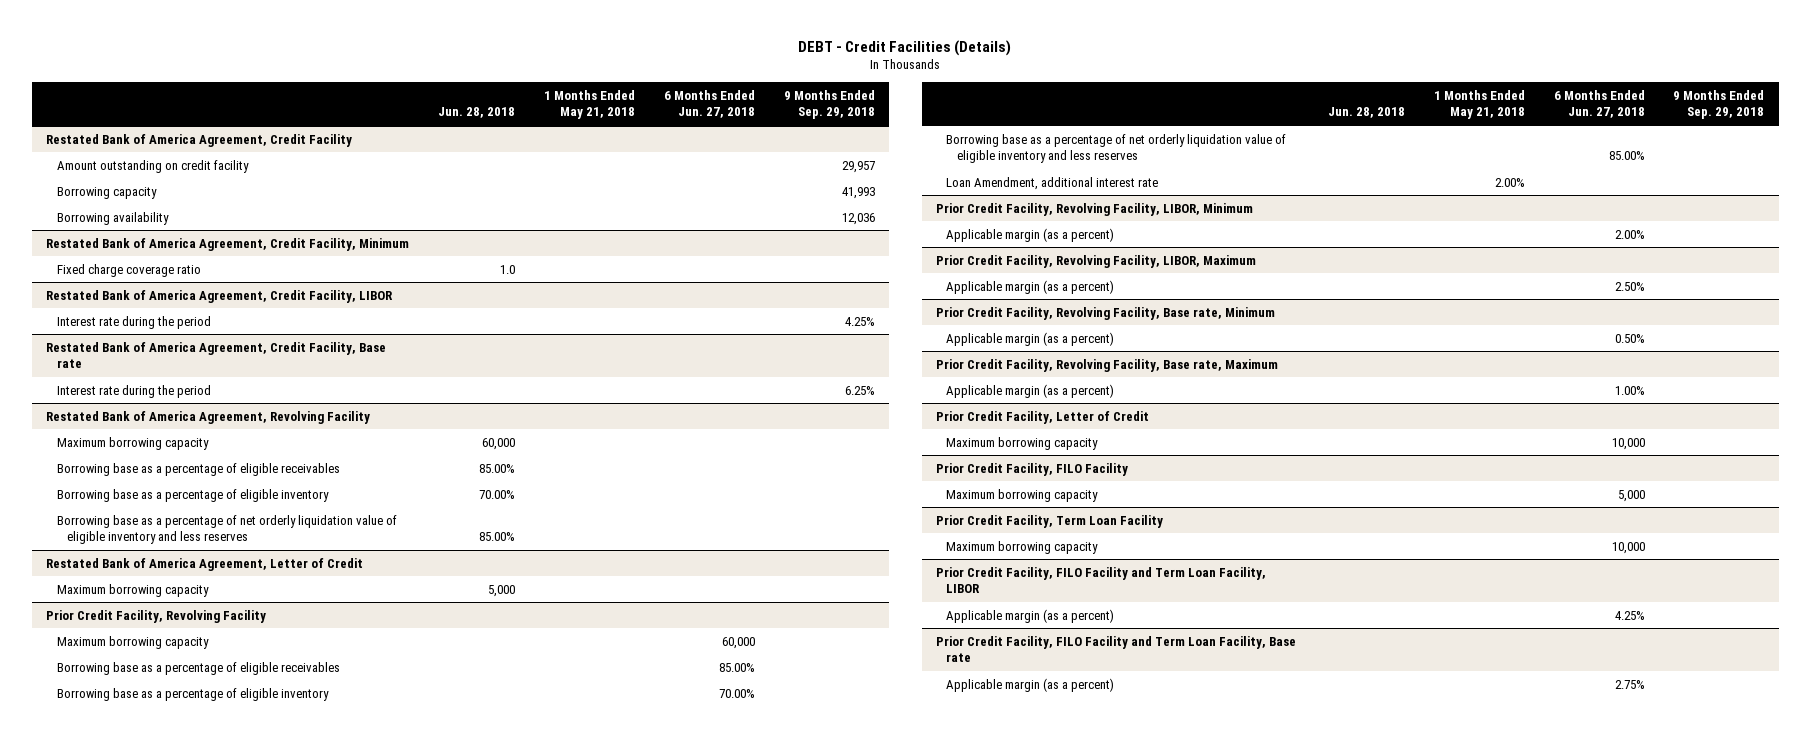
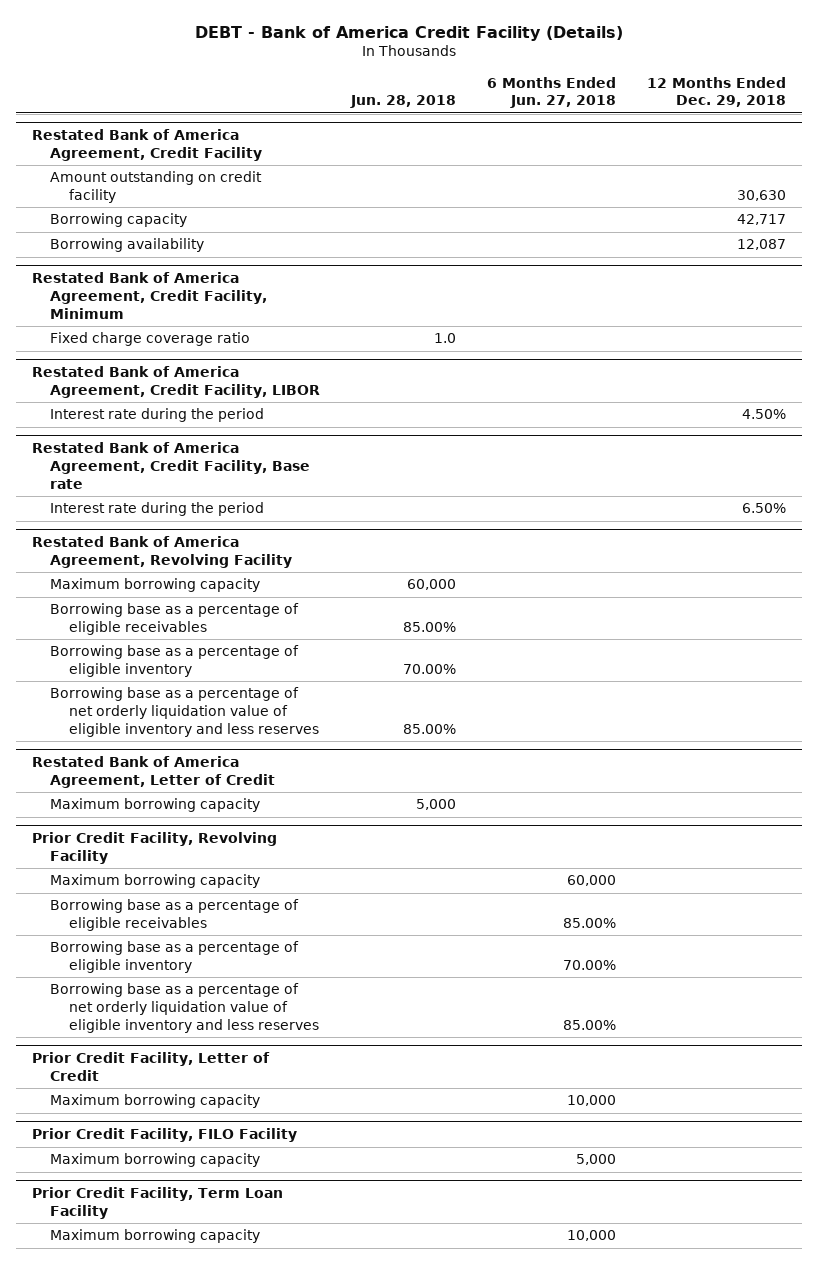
- DEBT - Credit Facilities (Details)
+ DEBT - Bank of America Credit Facility (Details)
- | Jun. 28, 2018 | 1 Months Ended May 21, 2018 | 6 Months Ended Jun. 27, 2018 | 9 Months Ended Sep. 29, 2018
+ | Jun. 28, 2018 | 6 Months Ended Jun. 27, 2018 | 12 Months Ended Dec. 29, 2018
@ Prior Credit Facility, Revolving Facility
- Loan Amendment, additional interest rate | | 2.00% | |
- Prior Credit Facility, Revolving Facility, LIBOR, Minimum
- Applicable margin (as a percent) | | | 2.00% |
- Prior Credit Facility, Revolving Facility, LIBOR, Maximum
- Applicable margin (as a percent) | | | 2.50% |
- Prior Credit Facility, Revolving Facility, Base rate, Minimum
- Applicable margin (as a percent) | | | 0.50% |
- Prior Credit Facility, Revolving Facility, Base rate, Maximum
- Applicable margin (as a percent) | | | 1.00% |
- Prior Credit Facility, FILO Facility and Term Loan Facility, LIBOR
- Applicable margin (as a percent) | | | 4.25% |
- Prior Credit Facility, FILO Facility and Term Loan Facility, Base rate
- Applicable margin (as a percent) | | | 2.75% |

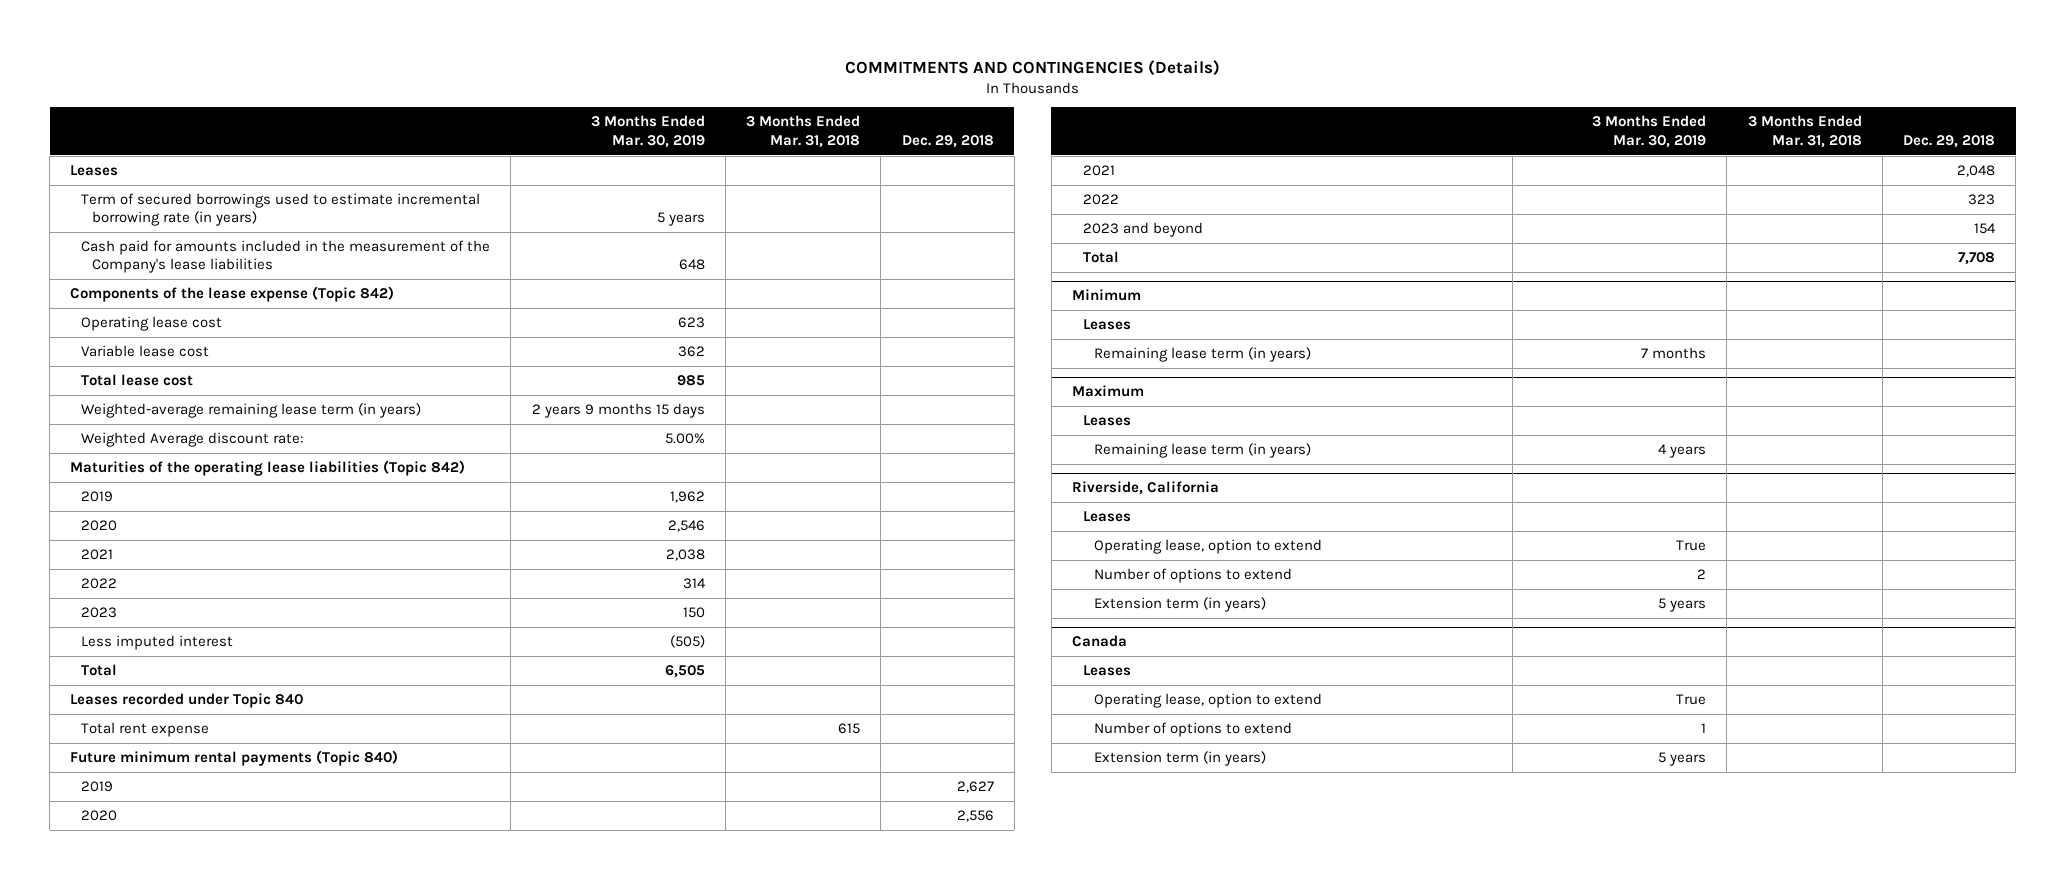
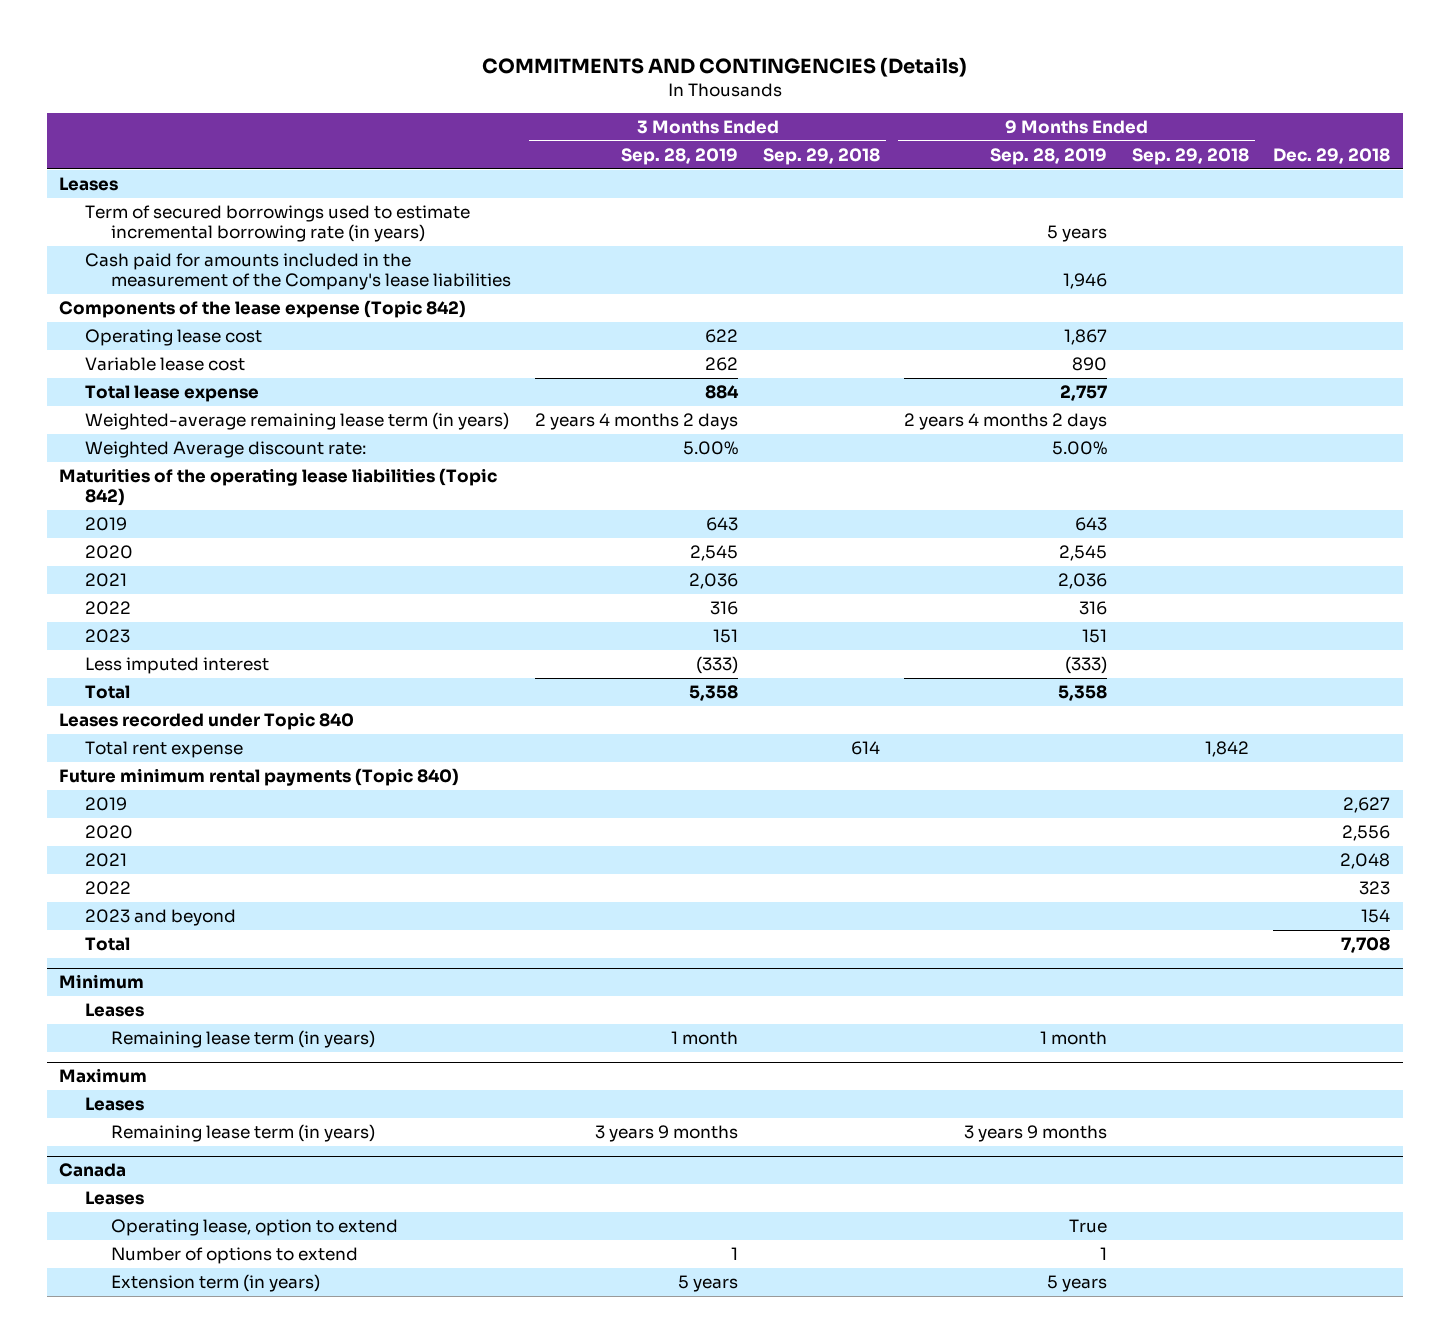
- | 3 Months Ended Mar. 30, 2019 | 3 Months Ended Mar. 31, 2018 | Dec. 29, 2018
+ | 3 Months Ended Sep. 28, 2019 | 3 Months Ended Sep. 29, 2018 | 9 Months Ended Sep. 28, 2019 | 9 Months Ended Sep. 29, 2018 | Dec. 29, 2018
- Total lease cost | 985 | |
+ Total lease expense | 884 | | 2,757 | |
- Riverside, California
- Leases
- Operating lease, option to extend | True | |
- Number of options to extend | 2 | |
- Extension term (in years) | 5 years | |

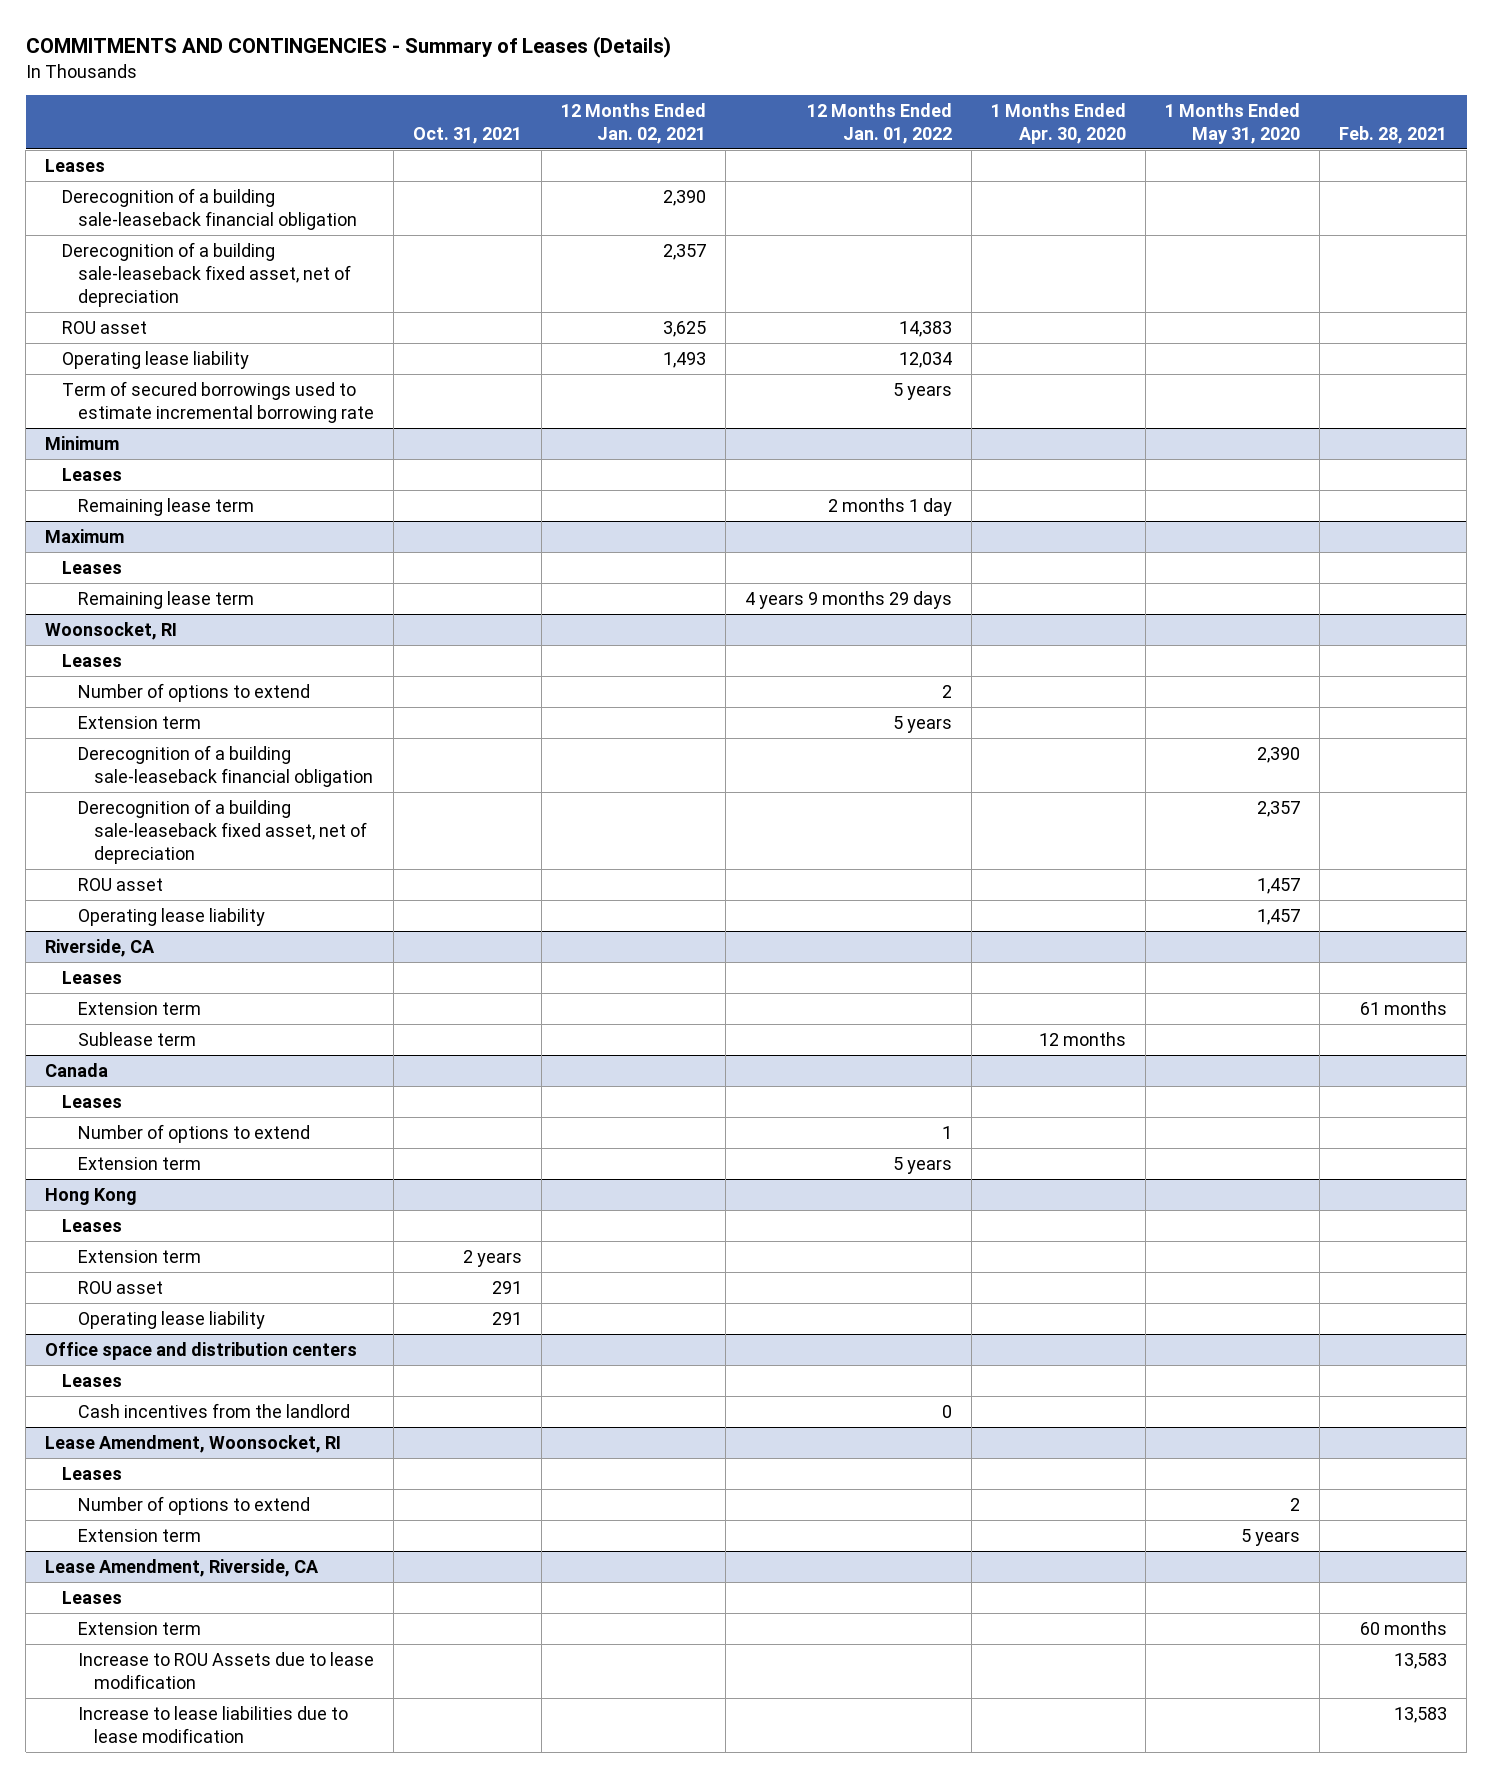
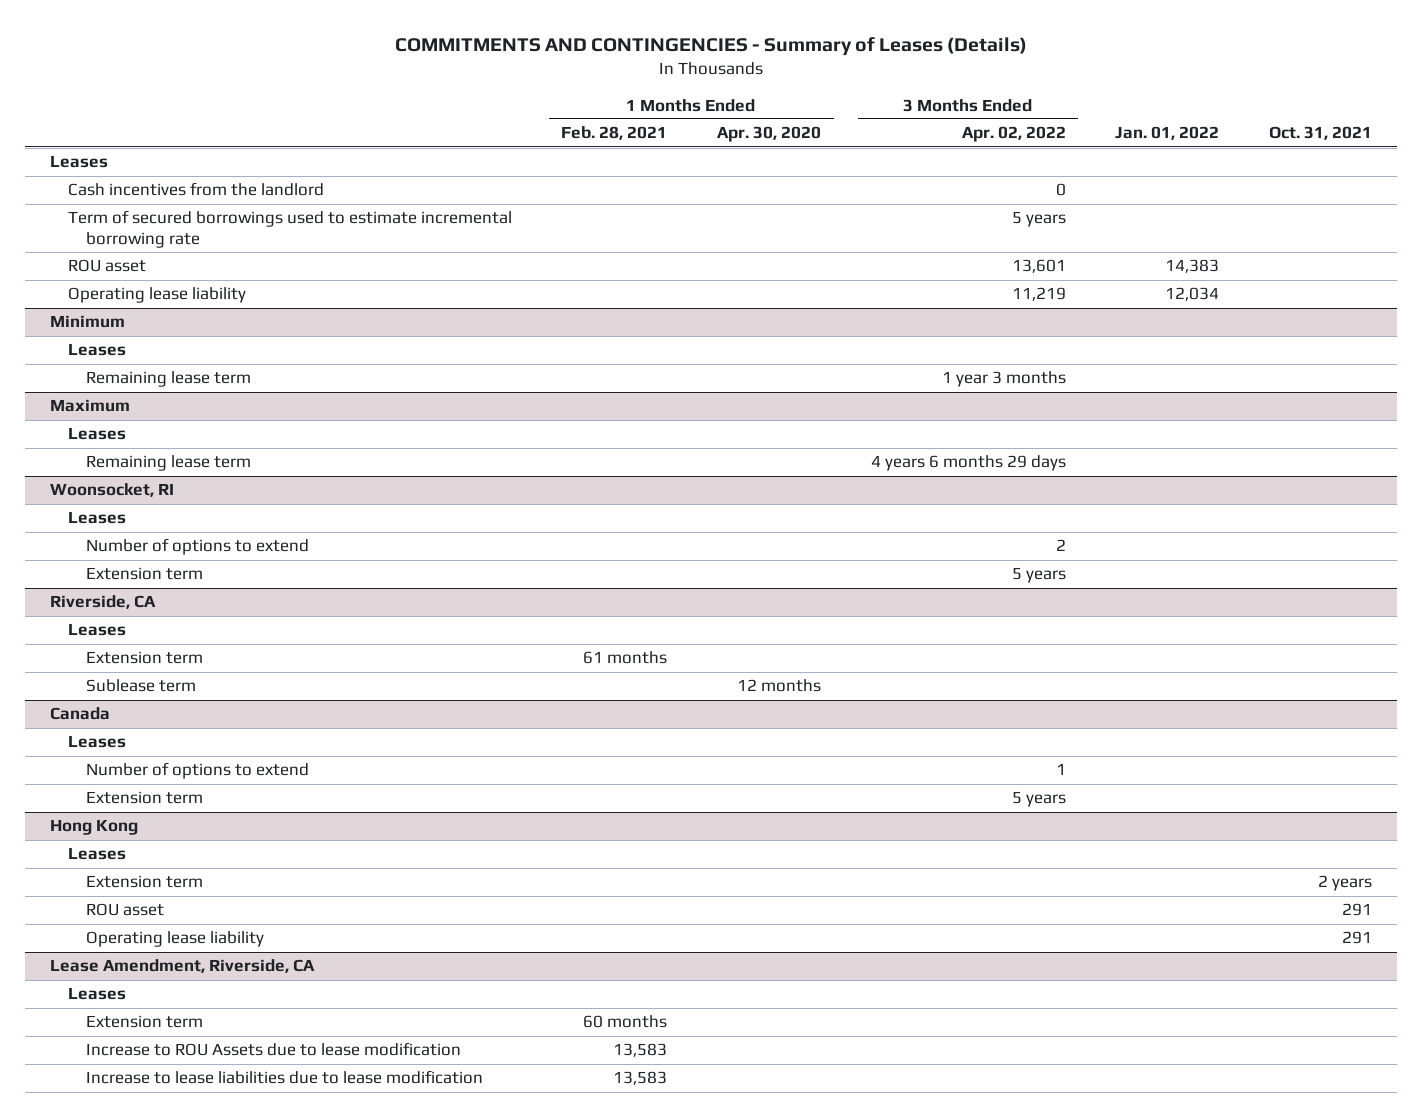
- | Oct. 31, 2021 | 12 Months Ended Jan. 02, 2021 | 12 Months Ended Jan. 01, 2022 | 1 Months Ended Apr. 30, 2020 | 1 Months Ended May 31, 2020 | Feb. 28, 2021
+ | 1 Months Ended Feb. 28, 2021 | 1 Months Ended Apr. 30, 2020 | 3 Months Ended Apr. 02, 2022 | Jan. 01, 2022 | Oct. 31, 2021
- Derecognition of a building sale-leaseback financial obligation | | 2,390 | | | |
- Derecognition of a building sale-leaseback fixed asset, net of depreciation | | 2,357 | | | |
+ Cash incentives from the landlord | | | 0 | |
moved up: Term of secured borrowings used to estimate incremental borrowing rate | | | 5 years | |
@ Woonsocket, RI
- Derecognition of a building sale-leaseback financial obligation | | | | | 2,390 |
- Derecognition of a building sale-leaseback fixed asset, net of depreciation | | | | | 2,357 |
- ROU asset | | | | | 1,457 |
- Operating lease liability | | | | | 1,457 |
- Office space and distribution centers
- Leases
- Cash incentives from the landlord | | | 0 | | |
- Lease Amendment, Woonsocket, RI
- Leases
- Number of options to extend | | | | | 2 |
- Extension term | | | | | 5 years |

